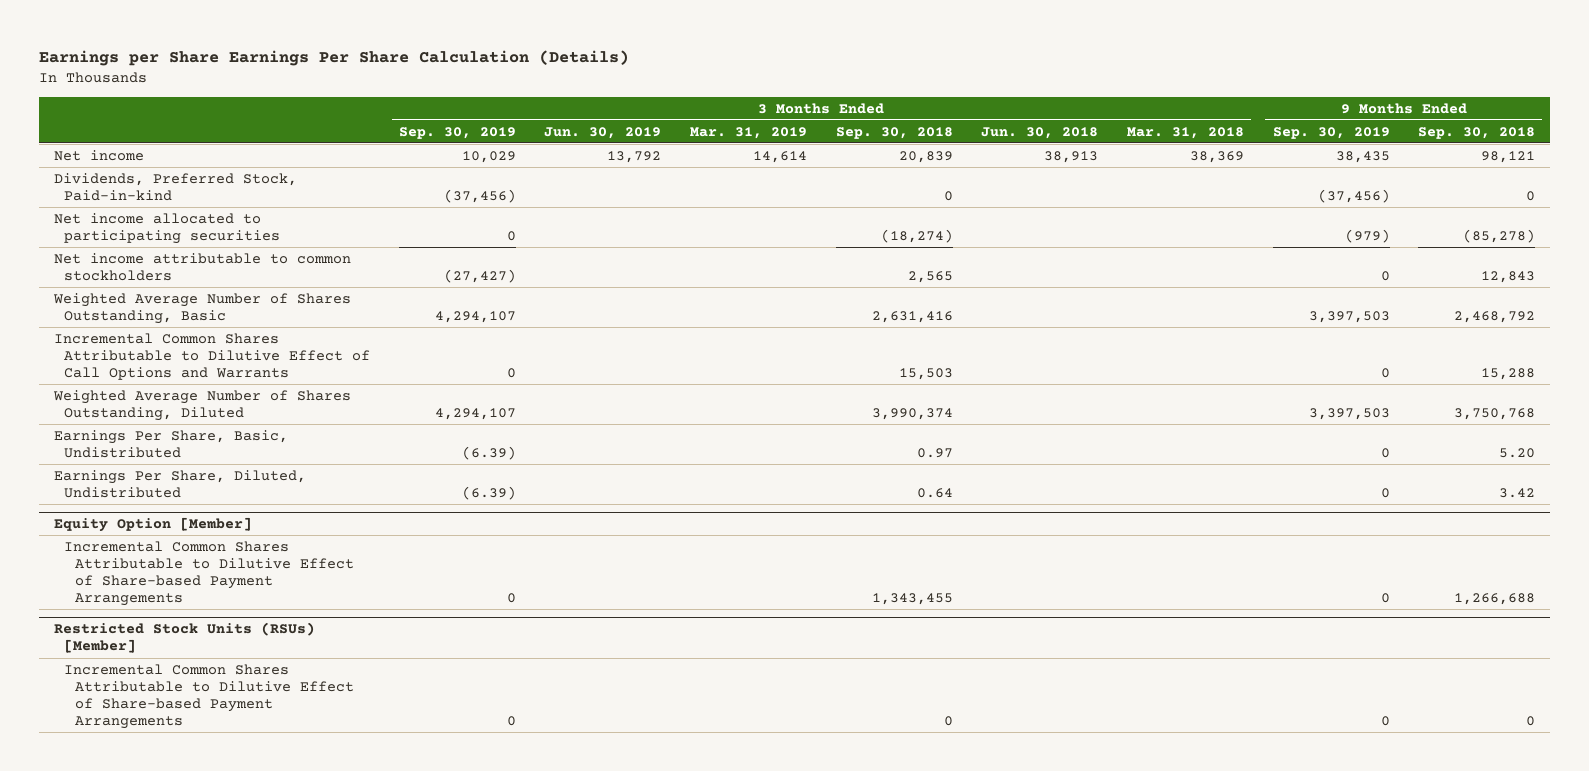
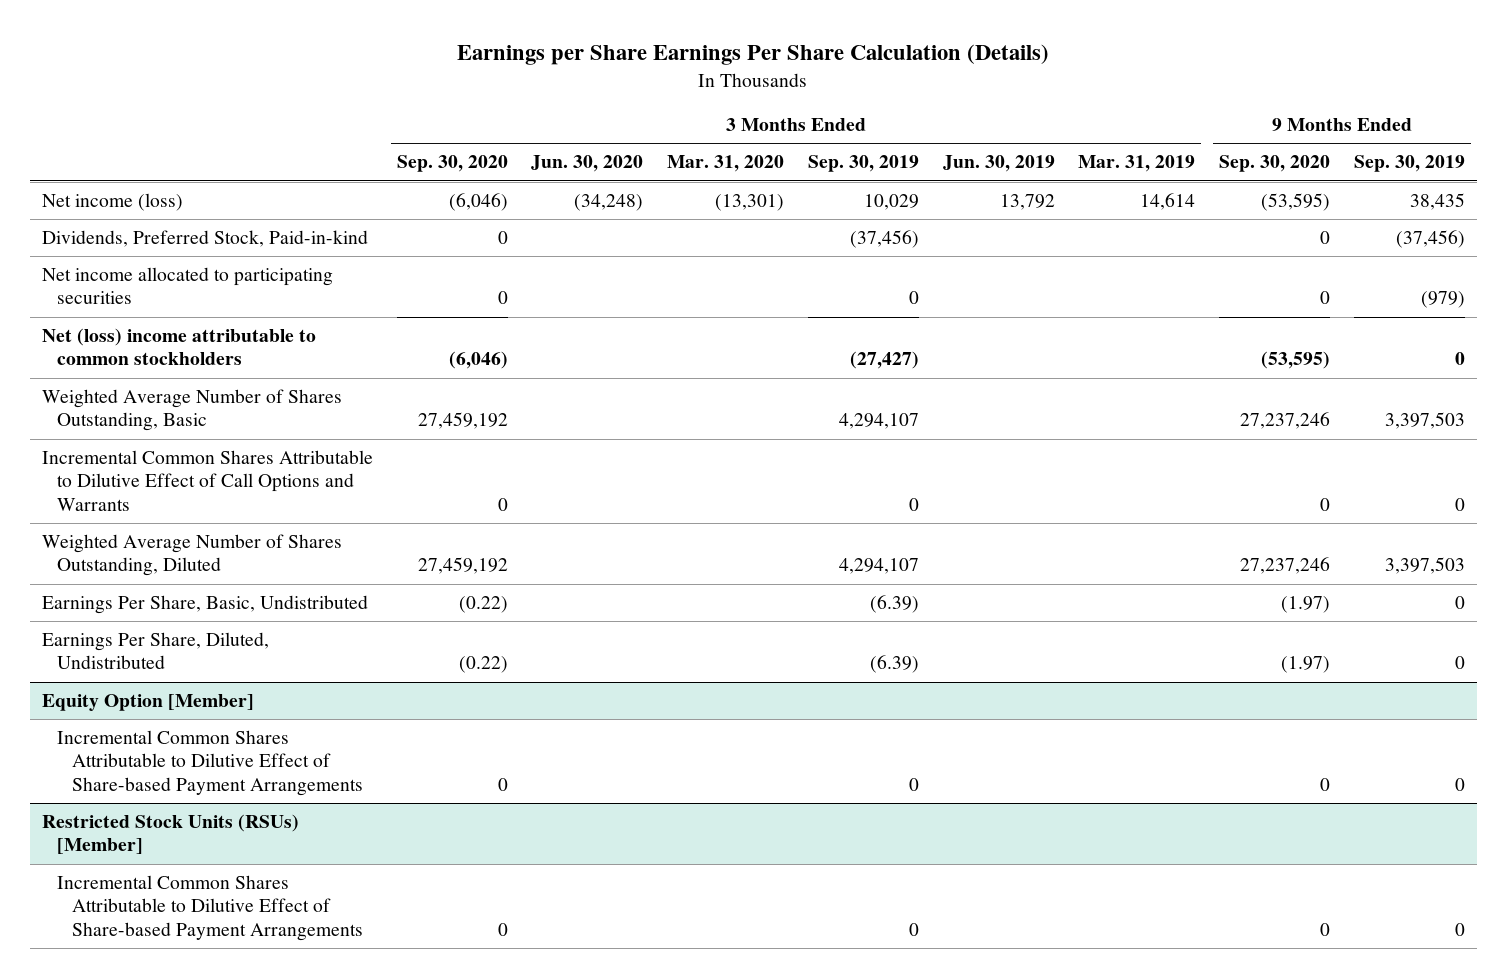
- | 3 Months Ended Sep. 30, 2019 | 3 Months Ended Jun. 30, 2019 | 3 Months Ended Mar. 31, 2019 | 3 Months Ended Sep. 30, 2018 | 3 Months Ended Jun. 30, 2018 | 3 Months Ended Mar. 31, 2018 | 9 Months Ended Sep. 30, 2019 | 9 Months Ended Sep. 30, 2018
+ | 3 Months Ended Sep. 30, 2020 | 3 Months Ended Jun. 30, 2020 | 3 Months Ended Mar. 31, 2020 | 3 Months Ended Sep. 30, 2019 | 3 Months Ended Jun. 30, 2019 | 3 Months Ended Mar. 31, 2019 | 9 Months Ended Sep. 30, 2020 | 9 Months Ended Sep. 30, 2019
- Net income | 10,029 | 13,792 | 14,614 | 20,839 | 38,913 | 38,369 | 38,435 | 98,121
+ Net income (loss) | (6,046) | (34,248) | (13,301) | 10,029 | 13,792 | 14,614 | (53,595) | 38,435
- Net income attributable to common stockholders | (27,427) | | | 2,565 | | | 0 | 12,843
+ Net (loss) income attributable to common stockholders | (6,046) | | | (27,427) | | | (53,595) | 0

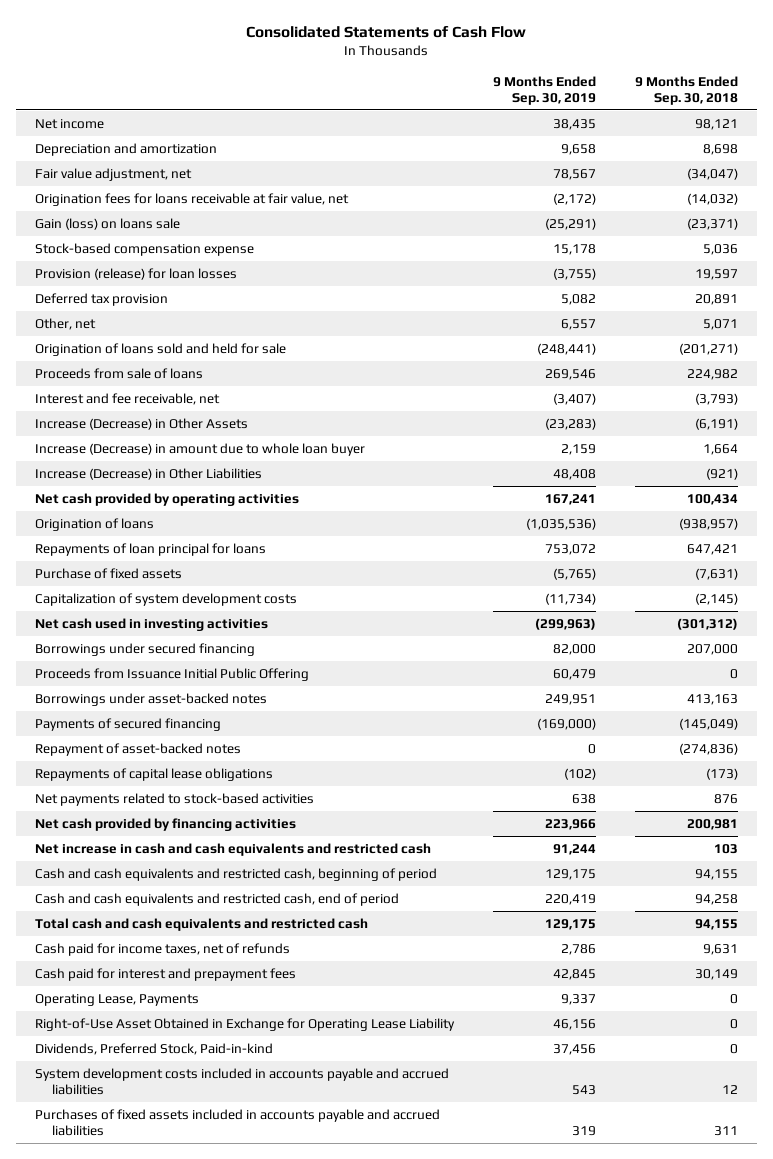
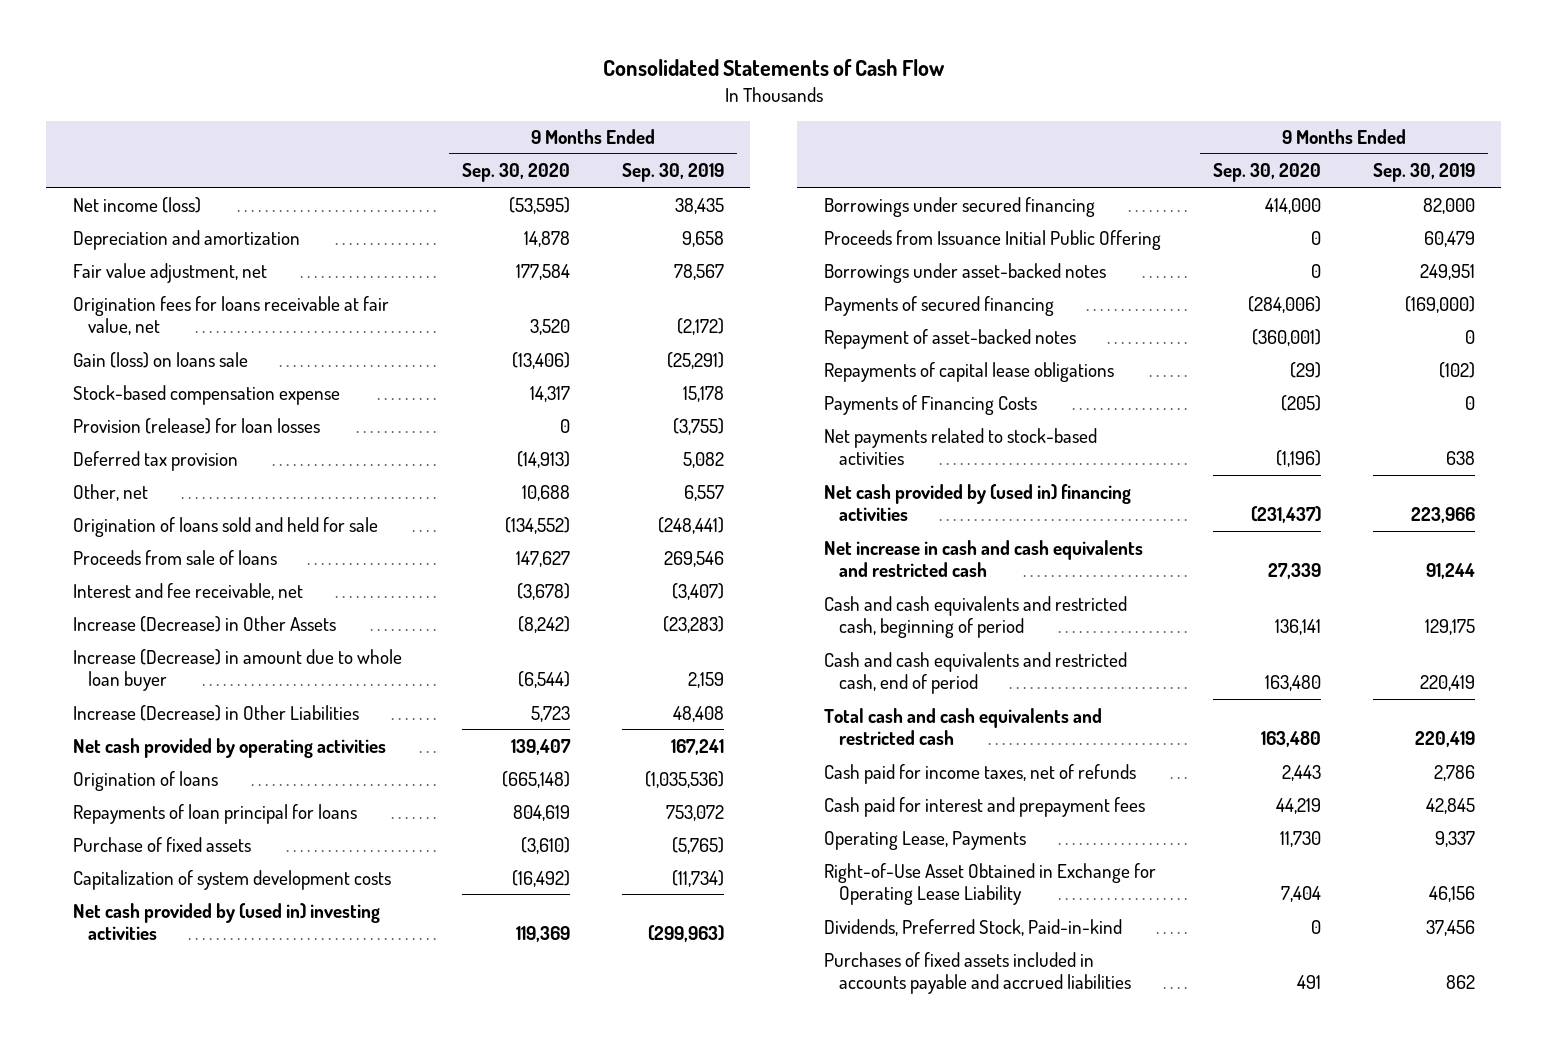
- | 9 Months Ended Sep. 30, 2019 | 9 Months Ended Sep. 30, 2018
+ | 9 Months Ended Sep. 30, 2020 | 9 Months Ended Sep. 30, 2019
- Net income | 38,435 | 98,121
+ Net income (loss) | (53,595) | 38,435
- Net cash used in investing activities | (299,963) | (301,312)
+ Net cash provided by (used in) investing activities | 119,369 | (299,963)
+ Payments of Financing Costs | (205) | 0
- Net cash provided by financing activities | 223,966 | 200,981
+ Net cash provided by (used in) financing activities | (231,437) | 223,966
- Total cash and cash equivalents and restricted cash | 129,175 | 94,155
+ Total cash and cash equivalents and restricted cash | 163,480 | 220,419
- System development costs included in accounts payable and accrued liabilities | 543 | 12
- Purchases of fixed assets included in accounts payable and accrued liabilities | 319 | 311
+ Purchases of fixed assets included in accounts payable and accrued liabilities | 491 | 862

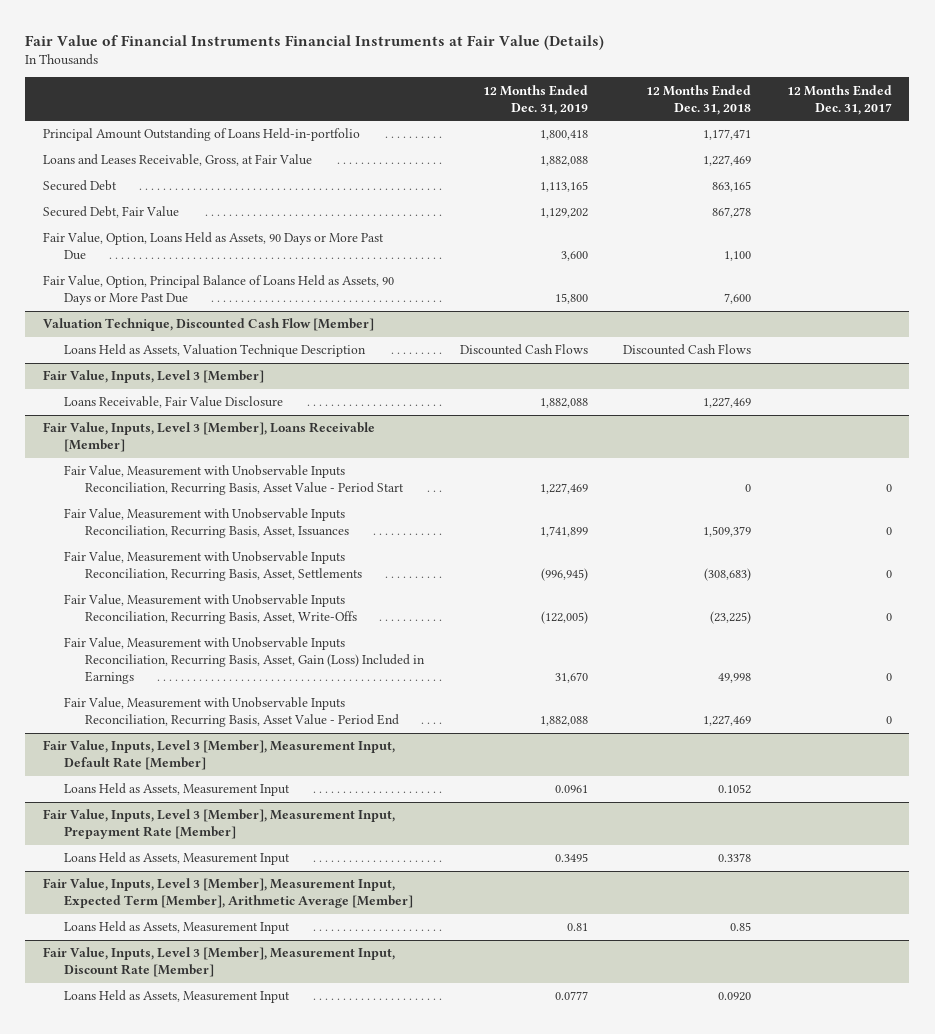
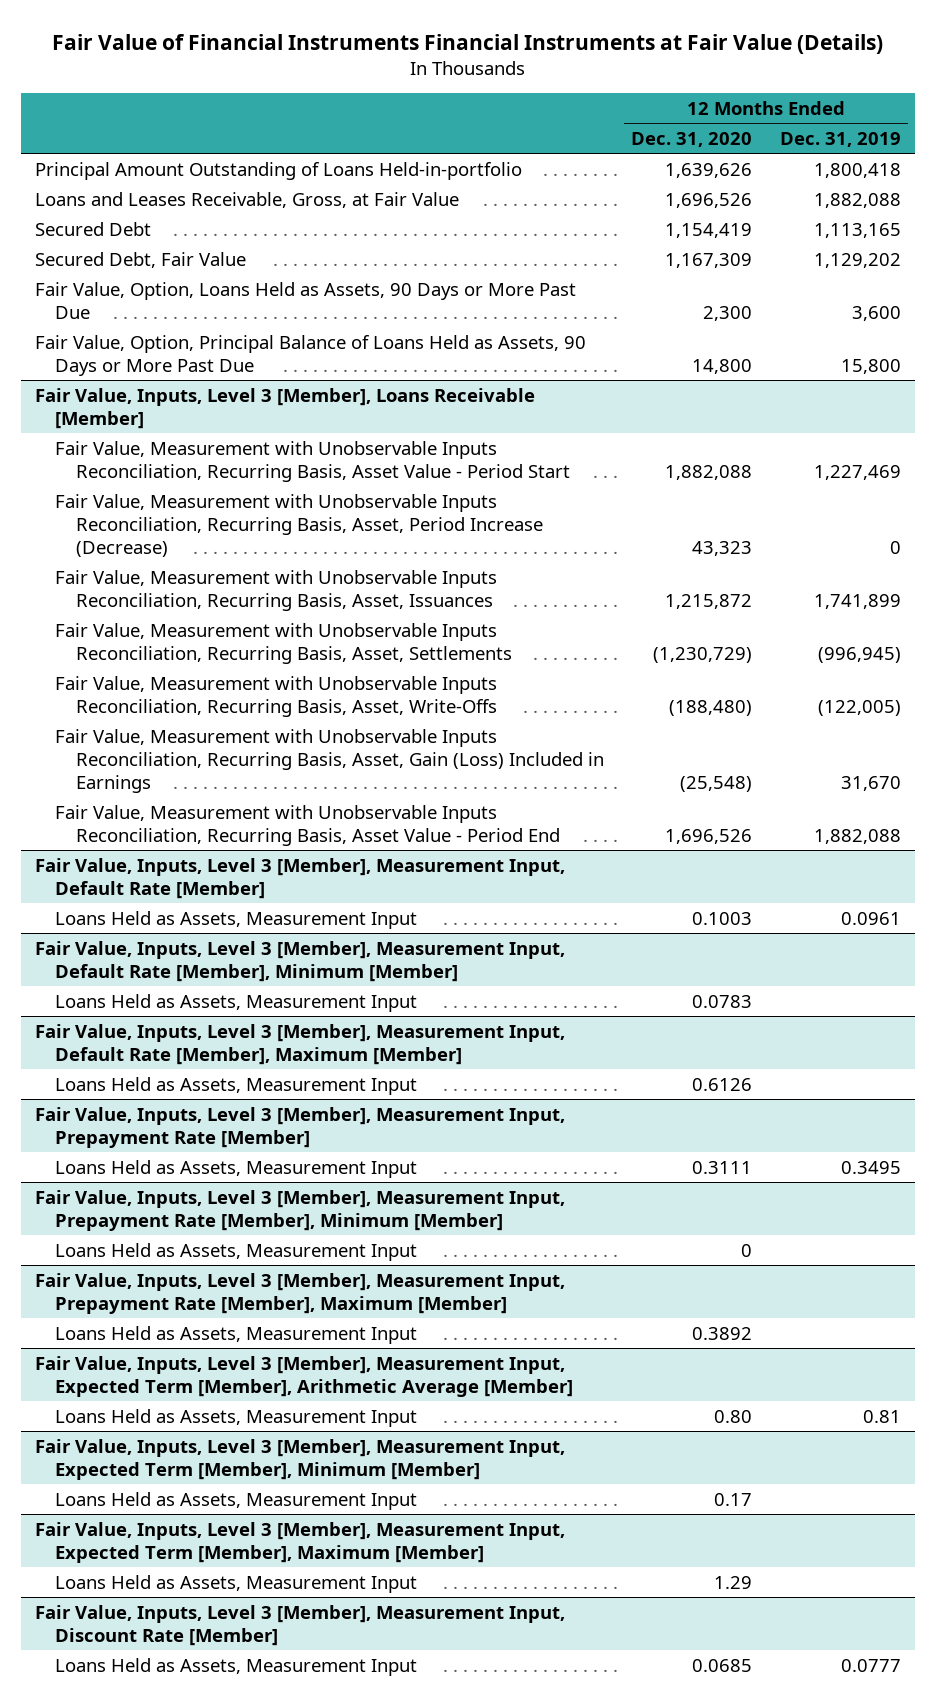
- | 12 Months Ended Dec. 31, 2019 | 12 Months Ended Dec. 31, 2018 | 12 Months Ended Dec. 31, 2017
+ | 12 Months Ended Dec. 31, 2020 | 12 Months Ended Dec. 31, 2019
- Valuation Technique, Discounted Cash Flow [Member]
- Loans Held as Assets, Valuation Technique Description | Discounted Cash Flows | Discounted Cash Flows |
- Fair Value, Inputs, Level 3 [Member]
- Loans Receivable, Fair Value Disclosure | 1,882,088 | 1,227,469 |
@ Fair Value, Inputs, Level 3 [Member], Loans Receivable [Member]
+ Fair Value, Measurement with Unobservable Inputs Reconciliation, Recurring Basis, Asset, Period Increase (Decrease) | 43,323 | 0
+ Fair Value, Inputs, Level 3 [Member], Measurement Input, Default Rate [Member], Minimum [Member]
+ Loans Held as Assets, Measurement Input | 0.0783 |
+ Fair Value, Inputs, Level 3 [Member], Measurement Input, Default Rate [Member], Maximum [Member]
+ Loans Held as Assets, Measurement Input | 0.6126 |
+ Fair Value, Inputs, Level 3 [Member], Measurement Input, Prepayment Rate [Member], Minimum [Member]
+ Loans Held as Assets, Measurement Input | 0 |
+ Fair Value, Inputs, Level 3 [Member], Measurement Input, Prepayment Rate [Member], Maximum [Member]
+ Loans Held as Assets, Measurement Input | 0.3892 |
+ Fair Value, Inputs, Level 3 [Member], Measurement Input, Expected Term [Member], Minimum [Member]
+ Loans Held as Assets, Measurement Input | 0.17 |
+ Fair Value, Inputs, Level 3 [Member], Measurement Input, Expected Term [Member], Maximum [Member]
+ Loans Held as Assets, Measurement Input | 1.29 |

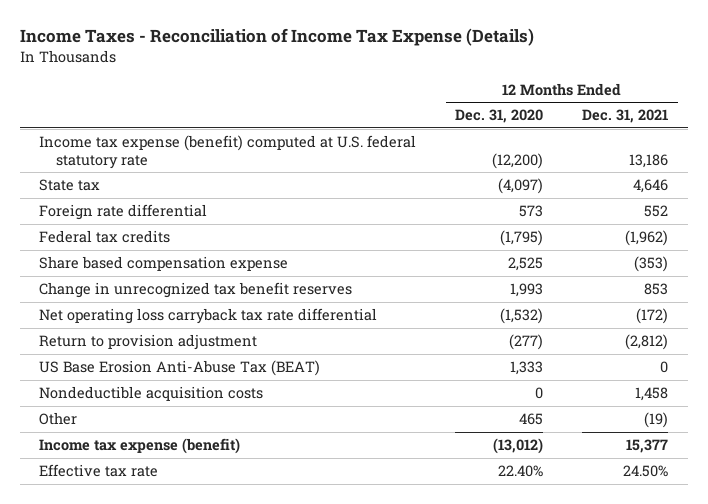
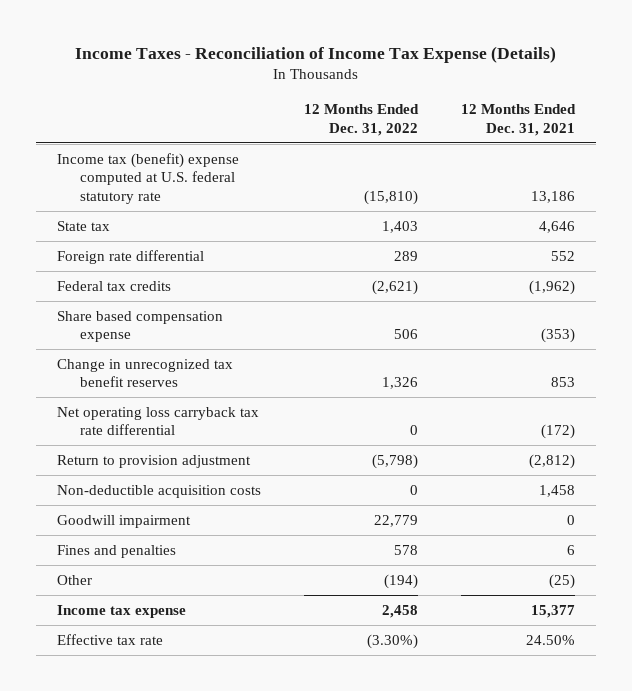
- | 12 Months Ended Dec. 31, 2020 | 12 Months Ended Dec. 31, 2021
+ | 12 Months Ended Dec. 31, 2022 | 12 Months Ended Dec. 31, 2021
- Income tax expense (benefit) computed at U.S. federal statutory rate | (12,200) | 13,186
+ Income tax (benefit) expense computed at U.S. federal statutory rate | (15,810) | 13,186
- US Base Erosion Anti-Abuse Tax (BEAT) | 1,333 | 0
- Nondeductible acquisition costs | 0 | 1,458
- Other | 465 | (19)
- Income tax expense (benefit) | (13,012) | 15,377
+ Non-deductible acquisition costs | 0 | 1,458
+ Goodwill impairment | 22,779 | 0
+ Fines and penalties | 578 | 6
+ Other | (194) | (25)
+ Income tax expense | 2,458 | 15,377

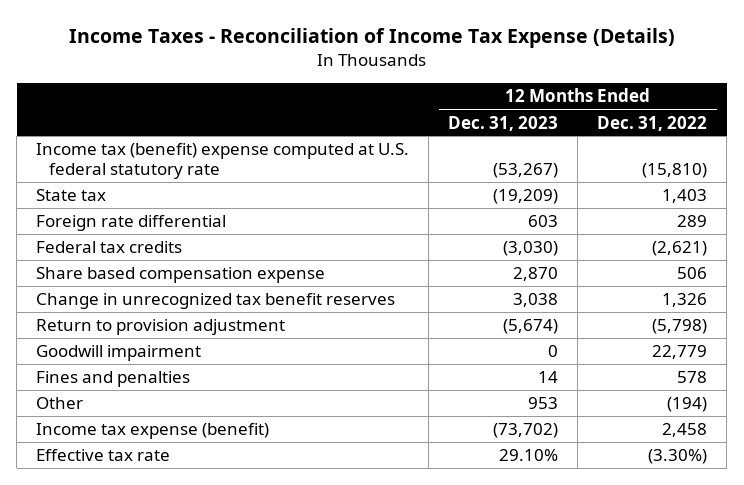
- | 12 Months Ended Dec. 31, 2022 | 12 Months Ended Dec. 31, 2021
+ | 12 Months Ended Dec. 31, 2023 | 12 Months Ended Dec. 31, 2022
- Net operating loss carryback tax rate differential | 0 | (172)
- Non-deductible acquisition costs | 0 | 1,458
- Income tax expense | 2,458 | 15,377
+ Income tax expense (benefit) | (73,702) | 2,458

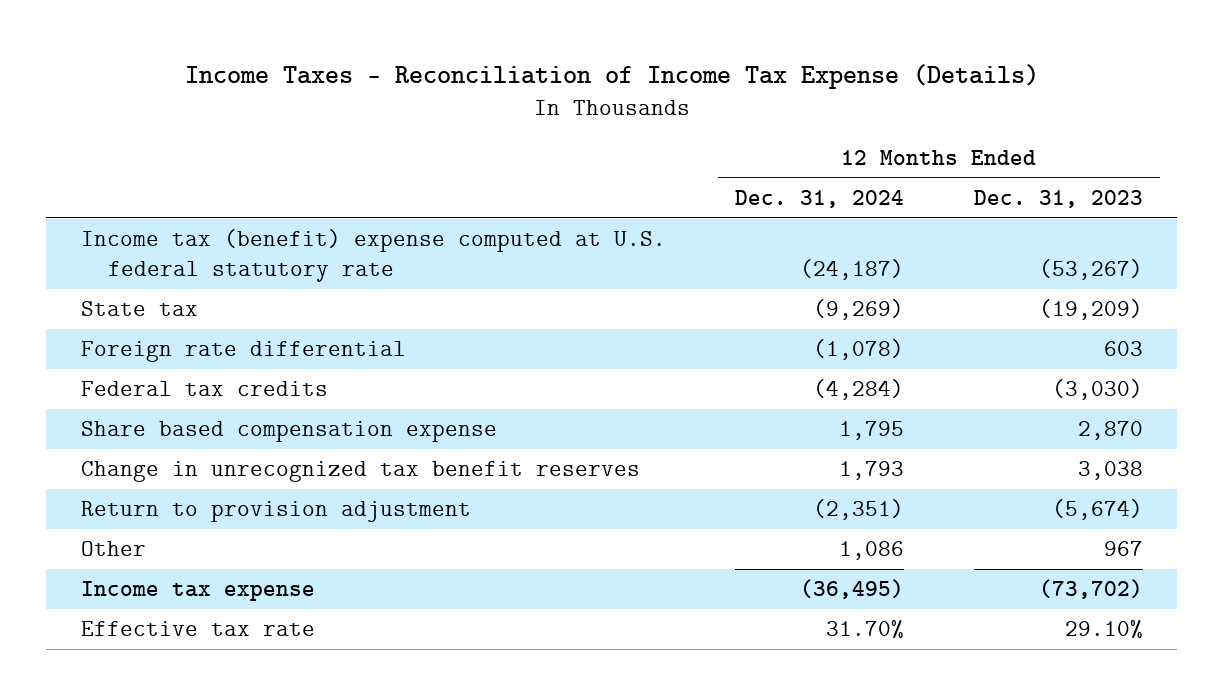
- | 12 Months Ended Dec. 31, 2023 | 12 Months Ended Dec. 31, 2022
+ | 12 Months Ended Dec. 31, 2024 | 12 Months Ended Dec. 31, 2023
- Goodwill impairment | 0 | 22,779
- Fines and penalties | 14 | 578
- Other | 953 | (194)
- Income tax expense (benefit) | (73,702) | 2,458
+ Other | 1,086 | 967
+ Income tax expense | (36,495) | (73,702)

